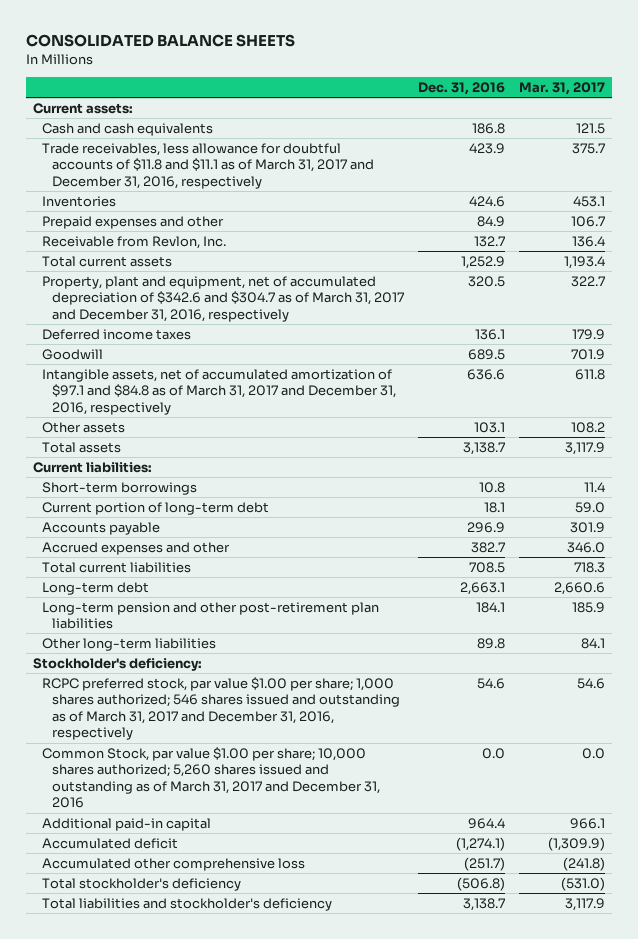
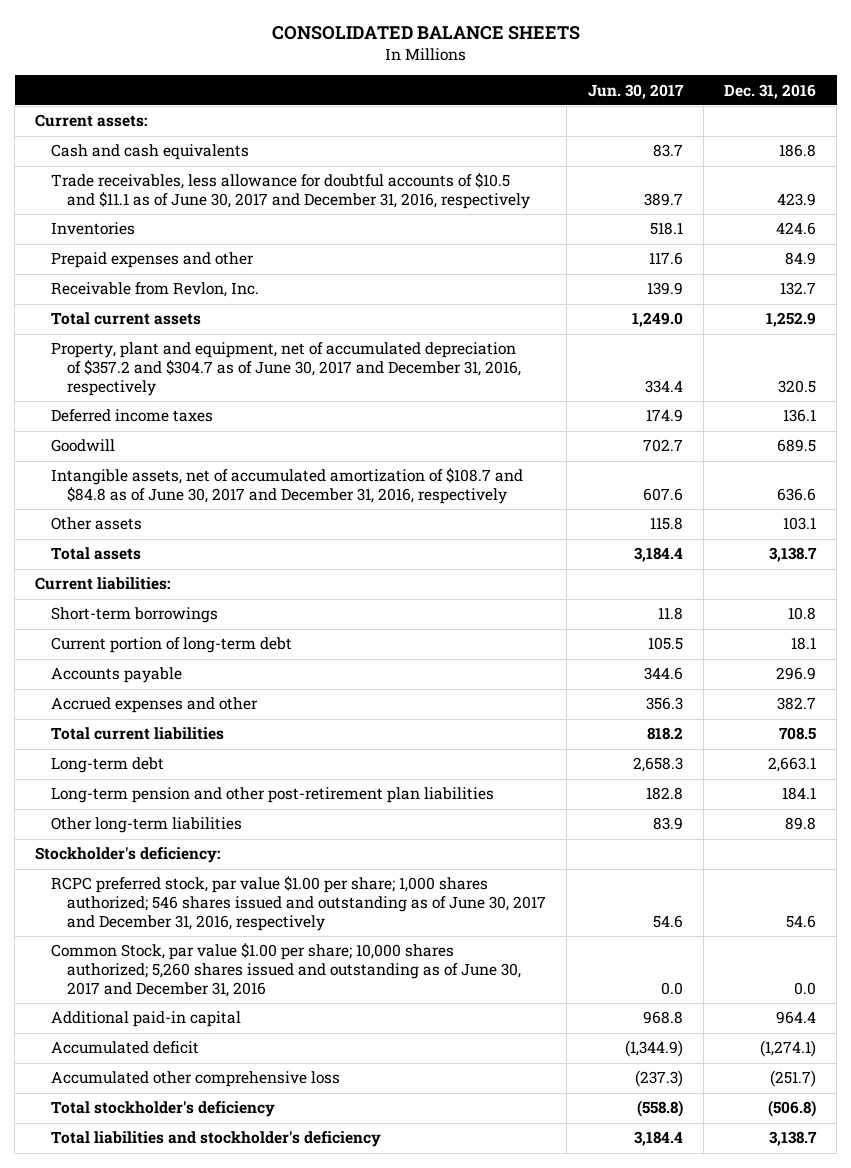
- | Dec. 31, 2016 | Mar. 31, 2017
+ | Jun. 30, 2017 | Dec. 31, 2016
- Trade receivables, less allowance for doubtful accounts of $11.8 and $11.1 as of March 31, 2017 and December 31, 2016, respectively | 423.9 | 375.7
+ Trade receivables, less allowance for doubtful accounts of $10.5 and $11.1 as of June 30, 2017 and December 31, 2016, respectively | 389.7 | 423.9
- Property, plant and equipment, net of accumulated depreciation of $342.6 and $304.7 as of March 31, 2017 and December 31, 2016, respectively | 320.5 | 322.7
+ Property, plant and equipment, net of accumulated depreciation of $357.2 and $304.7 as of June 30, 2017 and December 31, 2016, respectively | 334.4 | 320.5
- Intangible assets, net of accumulated amortization of $97.1 and $84.8 as of March 31, 2017 and December 31, 2016, respectively | 636.6 | 611.8
+ Intangible assets, net of accumulated amortization of $108.7 and $84.8 as of June 30, 2017 and December 31, 2016, respectively | 607.6 | 636.6
- RCPC preferred stock, par value $1.00 per share; 1,000 shares authorized; 546 shares issued and outstanding as of March 31, 2017 and December 31, 2016, respectively | 54.6 | 54.6
- Common Stock, par value $1.00 per share; 10,000 shares authorized; 5,260 shares issued and outstanding as of March 31, 2017 and December 31, 2016 | 0.0 | 0.0
+ RCPC preferred stock, par value $1.00 per share; 1,000 shares authorized; 546 shares issued and outstanding as of June 30, 2017 and December 31, 2016, respectively | 54.6 | 54.6
+ Common Stock, par value $1.00 per share; 10,000 shares authorized; 5,260 shares issued and outstanding as of June 30, 2017 and December 31, 2016 | 0.0 | 0.0

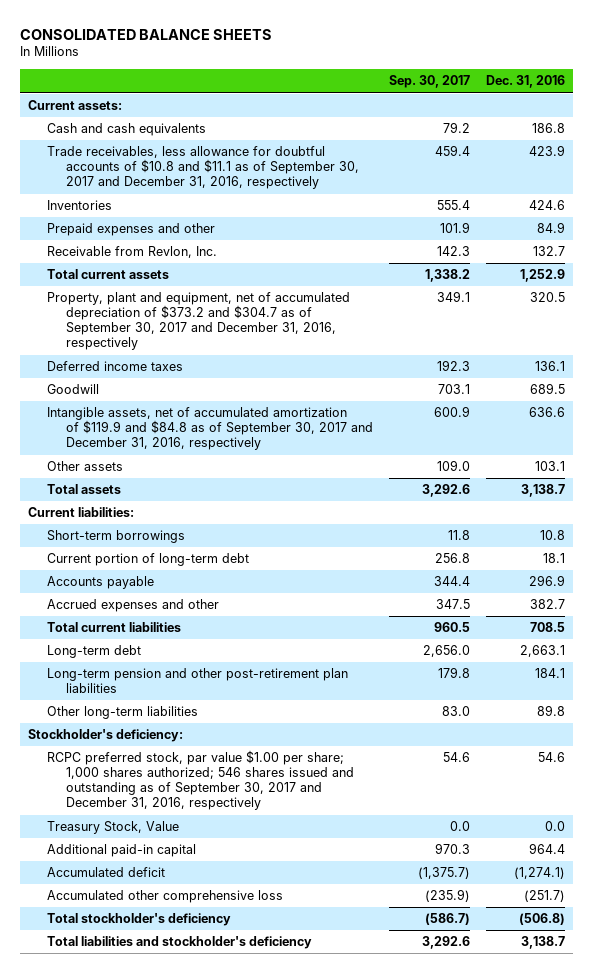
- | Jun. 30, 2017 | Dec. 31, 2016
+ | Sep. 30, 2017 | Dec. 31, 2016
- Trade receivables, less allowance for doubtful accounts of $10.5 and $11.1 as of June 30, 2017 and December 31, 2016, respectively | 389.7 | 423.9
+ Trade receivables, less allowance for doubtful accounts of $10.8 and $11.1 as of September 30, 2017 and December 31, 2016, respectively | 459.4 | 423.9
- Property, plant and equipment, net of accumulated depreciation of $357.2 and $304.7 as of June 30, 2017 and December 31, 2016, respectively | 334.4 | 320.5
+ Property, plant and equipment, net of accumulated depreciation of $373.2 and $304.7 as of September 30, 2017 and December 31, 2016, respectively | 349.1 | 320.5
- Intangible assets, net of accumulated amortization of $108.7 and $84.8 as of June 30, 2017 and December 31, 2016, respectively | 607.6 | 636.6
+ Intangible assets, net of accumulated amortization of $119.9 and $84.8 as of September 30, 2017 and December 31, 2016, respectively | 600.9 | 636.6
- RCPC preferred stock, par value $1.00 per share; 1,000 shares authorized; 546 shares issued and outstanding as of June 30, 2017 and December 31, 2016, respectively | 54.6 | 54.6
- Common Stock, par value $1.00 per share; 10,000 shares authorized; 5,260 shares issued and outstanding as of June 30, 2017 and December 31, 2016 | 0.0 | 0.0
+ RCPC preferred stock, par value $1.00 per share; 1,000 shares authorized; 546 shares issued and outstanding as of September 30, 2017 and December 31, 2016, respectively | 54.6 | 54.6
+ Treasury Stock, Value | 0.0 | 0.0

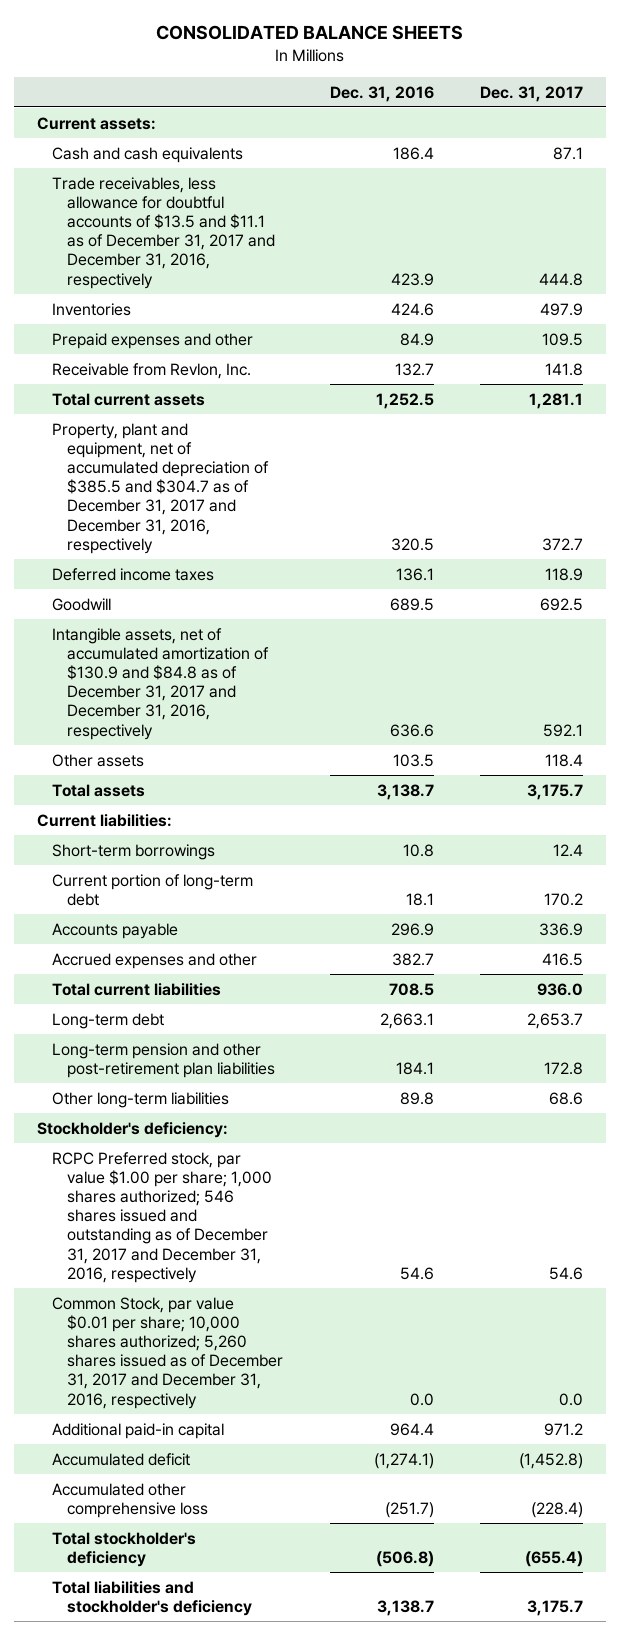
- | Sep. 30, 2017 | Dec. 31, 2016
+ | Dec. 31, 2016 | Dec. 31, 2017
- Cash and cash equivalents | 79.2 | 186.8
- Trade receivables, less allowance for doubtful accounts of $10.8 and $11.1 as of September 30, 2017 and December 31, 2016, respectively | 459.4 | 423.9
+ Cash and cash equivalents | 186.4 | 87.1
+ Trade receivables, less allowance for doubtful accounts of $13.5 and $11.1 as of December 31, 2017 and December 31, 2016, respectively | 423.9 | 444.8
- Total current assets | 1,338.2 | 1,252.9
- Property, plant and equipment, net of accumulated depreciation of $373.2 and $304.7 as of September 30, 2017 and December 31, 2016, respectively | 349.1 | 320.5
+ Total current assets | 1,252.5 | 1,281.1
+ Property, plant and equipment, net of accumulated depreciation of $385.5 and $304.7 as of December 31, 2017 and December 31, 2016, respectively | 320.5 | 372.7
- Intangible assets, net of accumulated amortization of $119.9 and $84.8 as of September 30, 2017 and December 31, 2016, respectively | 600.9 | 636.6
- Other assets | 109.0 | 103.1
+ Intangible assets, net of accumulated amortization of $130.9 and $84.8 as of December 31, 2017 and December 31, 2016, respectively | 636.6 | 592.1
+ Other assets | 103.5 | 118.4
- RCPC preferred stock, par value $1.00 per share; 1,000 shares authorized; 546 shares issued and outstanding as of September 30, 2017 and December 31, 2016, respectively | 54.6 | 54.6
- Treasury Stock, Value | 0.0 | 0.0
+ RCPC Preferred stock, par value $1.00 per share; 1,000 shares authorized; 546 shares issued and outstanding as of December 31, 2017 and December 31, 2016, respectively | 54.6 | 54.6
+ Common Stock, par value $0.01 per share; 10,000 shares authorized; 5,260 shares issued as of December 31, 2017 and December 31, 2016, respectively | 0.0 | 0.0

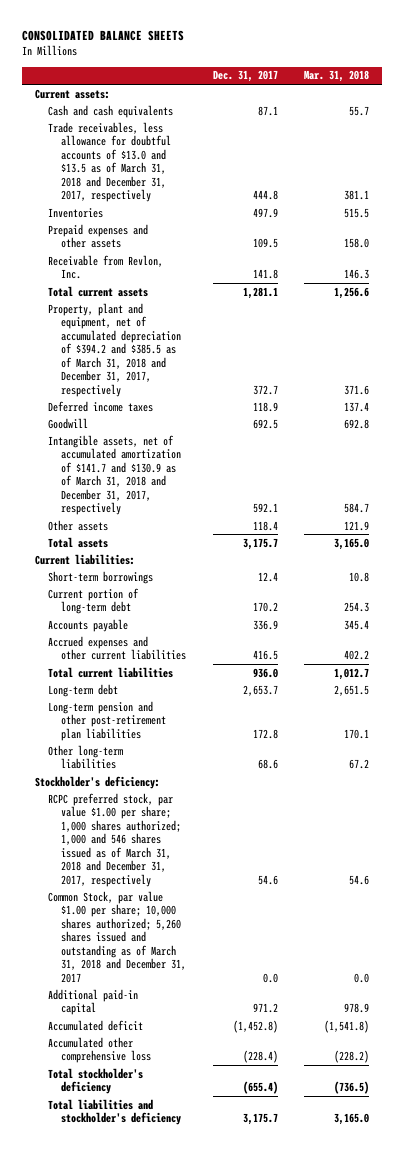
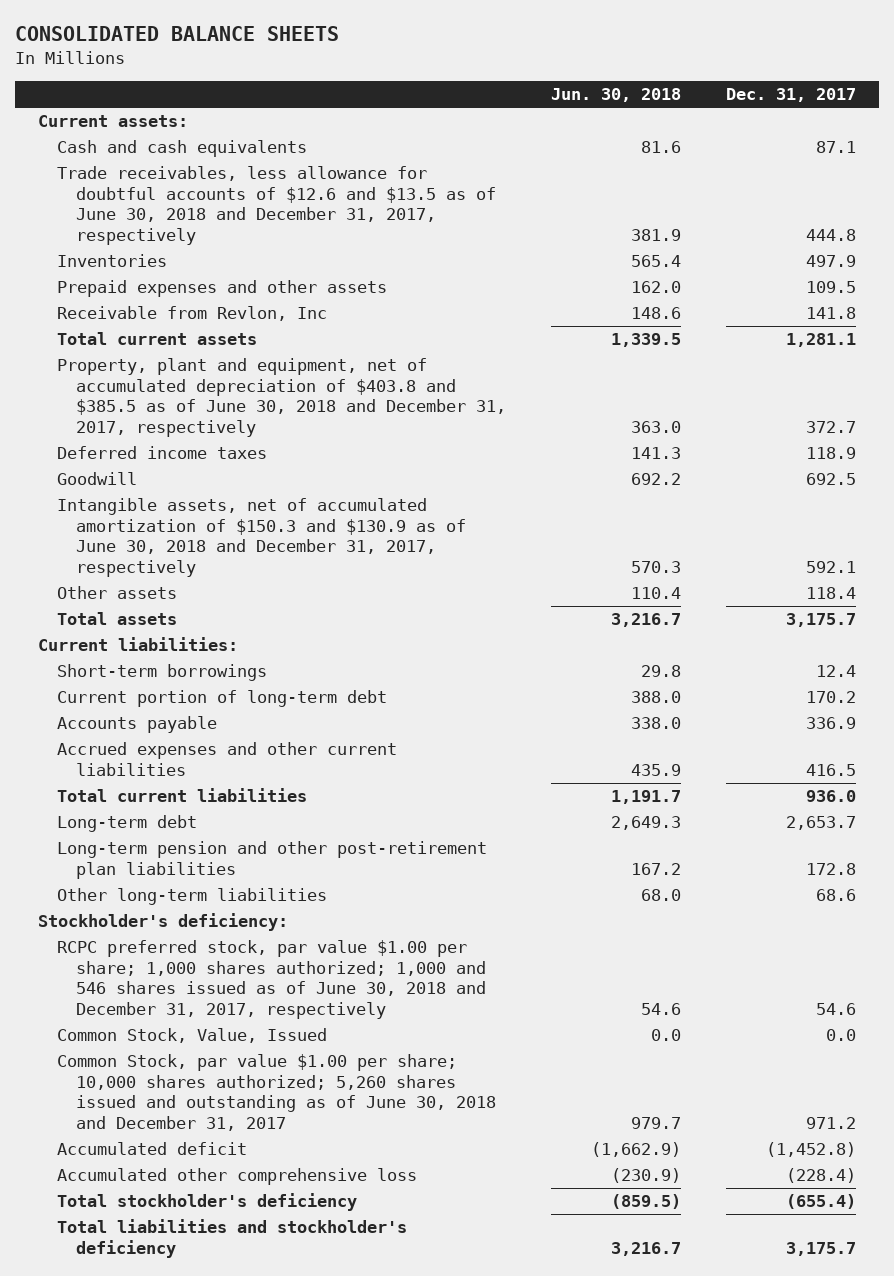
- | Dec. 31, 2017 | Mar. 31, 2018
+ | Jun. 30, 2018 | Dec. 31, 2017
- Trade receivables, less allowance for doubtful accounts of $13.0 and $13.5 as of March 31, 2018 and December 31, 2017, respectively | 444.8 | 381.1
+ Trade receivables, less allowance for doubtful accounts of $12.6 and $13.5 as of June 30, 2018 and December 31, 2017, respectively | 381.9 | 444.8
- Receivable from Revlon, Inc. | 141.8 | 146.3
+ Receivable from Revlon, Inc | 148.6 | 141.8
- Property, plant and equipment, net of accumulated depreciation of $394.2 and $385.5 as of March 31, 2018 and December 31, 2017, respectively | 372.7 | 371.6
+ Property, plant and equipment, net of accumulated depreciation of $403.8 and $385.5 as of June 30, 2018 and December 31, 2017, respectively | 363.0 | 372.7
- Intangible assets, net of accumulated amortization of $141.7 and $130.9 as of March 31, 2018 and December 31, 2017, respectively | 592.1 | 584.7
+ Intangible assets, net of accumulated amortization of $150.3 and $130.9 as of June 30, 2018 and December 31, 2017, respectively | 570.3 | 592.1
- RCPC preferred stock, par value $1.00 per share; 1,000 shares authorized; 1,000 and 546 shares issued as of March 31, 2018 and December 31, 2017, respectively | 54.6 | 54.6
- Common Stock, par value $1.00 per share; 10,000 shares authorized; 5,260 shares issued and outstanding as of March 31, 2018 and December 31, 2017 | 0.0 | 0.0
- Additional paid-in capital | 971.2 | 978.9
+ RCPC preferred stock, par value $1.00 per share; 1,000 shares authorized; 1,000 and 546 shares issued as of June 30, 2018 and December 31, 2017, respectively | 54.6 | 54.6
+ Common Stock, Value, Issued | 0.0 | 0.0
+ Common Stock, par value $1.00 per share; 10,000 shares authorized; 5,260 shares issued and outstanding as of June 30, 2018 and December 31, 2017 | 979.7 | 971.2

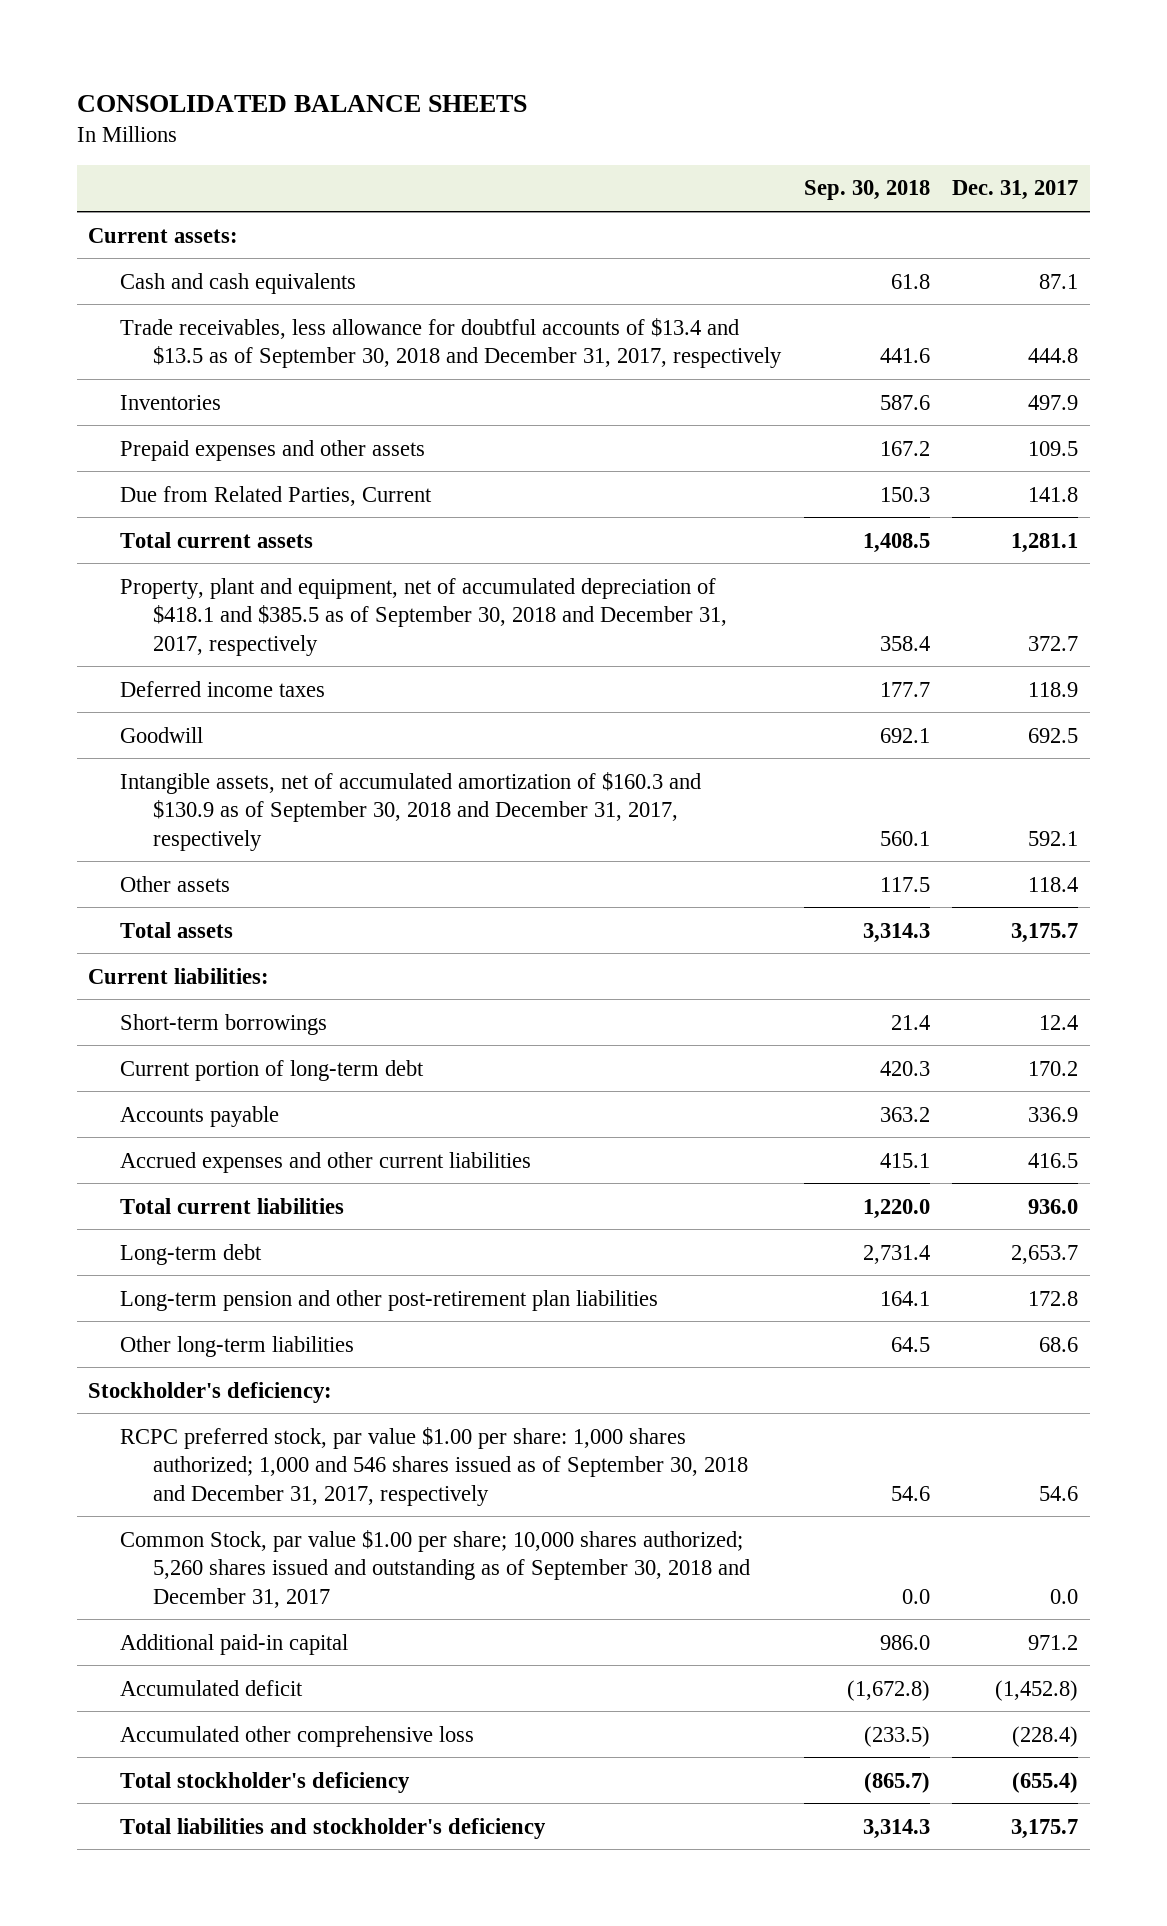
- | Jun. 30, 2018 | Dec. 31, 2017
+ | Sep. 30, 2018 | Dec. 31, 2017
- Trade receivables, less allowance for doubtful accounts of $12.6 and $13.5 as of June 30, 2018 and December 31, 2017, respectively | 381.9 | 444.8
+ Trade receivables, less allowance for doubtful accounts of $13.4 and $13.5 as of September 30, 2018 and December 31, 2017, respectively | 441.6 | 444.8
- Receivable from Revlon, Inc | 148.6 | 141.8
+ Due from Related Parties, Current | 150.3 | 141.8
- Property, plant and equipment, net of accumulated depreciation of $403.8 and $385.5 as of June 30, 2018 and December 31, 2017, respectively | 363.0 | 372.7
+ Property, plant and equipment, net of accumulated depreciation of $418.1 and $385.5 as of September 30, 2018 and December 31, 2017, respectively | 358.4 | 372.7
- Intangible assets, net of accumulated amortization of $150.3 and $130.9 as of June 30, 2018 and December 31, 2017, respectively | 570.3 | 592.1
+ Intangible assets, net of accumulated amortization of $160.3 and $130.9 as of September 30, 2018 and December 31, 2017, respectively | 560.1 | 592.1
- RCPC preferred stock, par value $1.00 per share; 1,000 shares authorized; 1,000 and 546 shares issued as of June 30, 2018 and December 31, 2017, respectively | 54.6 | 54.6
- Common Stock, Value, Issued | 0.0 | 0.0
- Common Stock, par value $1.00 per share; 10,000 shares authorized; 5,260 shares issued and outstanding as of June 30, 2018 and December 31, 2017 | 979.7 | 971.2
+ RCPC preferred stock, par value $1.00 per share: 1,000 shares authorized; 1,000 and 546 shares issued as of September 30, 2018 and December 31, 2017, respectively | 54.6 | 54.6
+ Common Stock, par value $1.00 per share; 10,000 shares authorized; 5,260 shares issued and outstanding as of September 30, 2018 and December 31, 2017 | 0.0 | 0.0
+ Additional paid-in capital | 986.0 | 971.2

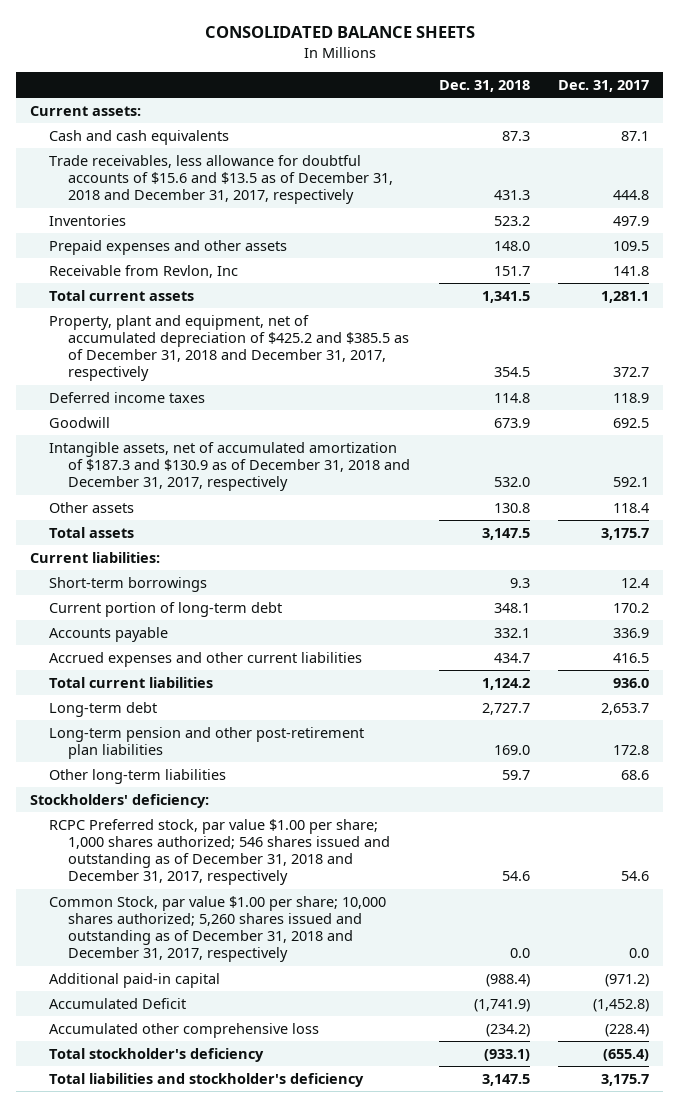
- | Sep. 30, 2018 | Dec. 31, 2017
+ | Dec. 31, 2018 | Dec. 31, 2017
- Trade receivables, less allowance for doubtful accounts of $13.4 and $13.5 as of September 30, 2018 and December 31, 2017, respectively | 441.6 | 444.8
+ Trade receivables, less allowance for doubtful accounts of $15.6 and $13.5 as of December 31, 2018 and December 31, 2017, respectively | 431.3 | 444.8
- Due from Related Parties, Current | 150.3 | 141.8
+ Receivable from Revlon, Inc | 151.7 | 141.8
- Property, plant and equipment, net of accumulated depreciation of $418.1 and $385.5 as of September 30, 2018 and December 31, 2017, respectively | 358.4 | 372.7
+ Property, plant and equipment, net of accumulated depreciation of $425.2 and $385.5 as of December 31, 2018 and December 31, 2017, respectively | 354.5 | 372.7
- Intangible assets, net of accumulated amortization of $160.3 and $130.9 as of September 30, 2018 and December 31, 2017, respectively | 560.1 | 592.1
+ Intangible assets, net of accumulated amortization of $187.3 and $130.9 as of December 31, 2018 and December 31, 2017, respectively | 532.0 | 592.1
- Stockholder's deficiency:
- RCPC preferred stock, par value $1.00 per share: 1,000 shares authorized; 1,000 and 546 shares issued as of September 30, 2018 and December 31, 2017, respectively | 54.6 | 54.6
- Common Stock, par value $1.00 per share; 10,000 shares authorized; 5,260 shares issued and outstanding as of September 30, 2018 and December 31, 2017 | 0.0 | 0.0
- Additional paid-in capital | 986.0 | 971.2
- Accumulated deficit | (1,672.8) | (1,452.8)
+ Stockholders' deficiency:
+ RCPC Preferred stock, par value $1.00 per share; 1,000 shares authorized; 546 shares issued and outstanding as of December 31, 2018 and December 31, 2017, respectively | 54.6 | 54.6
+ Common Stock, par value $1.00 per share; 10,000 shares authorized; 5,260 shares issued and outstanding as of December 31, 2018 and December 31, 2017, respectively | 0.0 | 0.0
+ Additional paid-in capital | (988.4) | (971.2)
+ Accumulated Deficit | (1,741.9) | (1,452.8)

